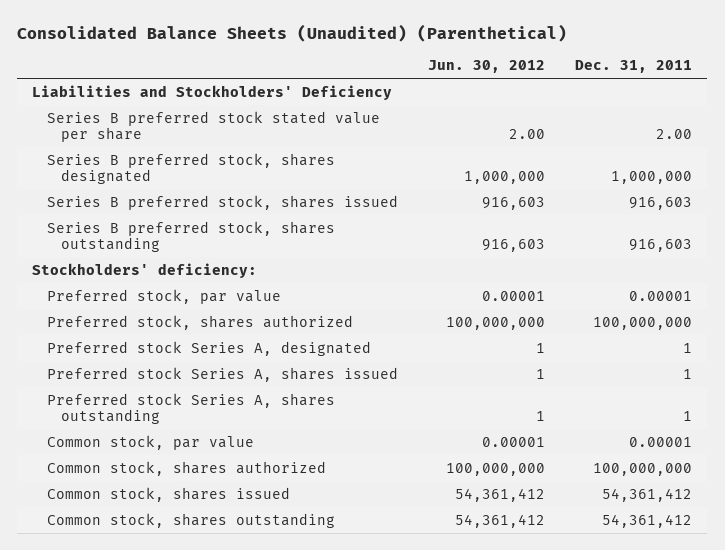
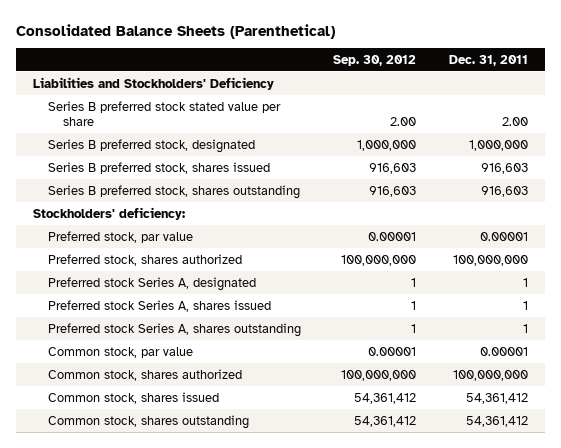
- Consolidated Balance Sheets (Unaudited) (Parenthetical)
+ Consolidated Balance Sheets (Parenthetical)
- | Jun. 30, 2012 | Dec. 31, 2011
+ | Sep. 30, 2012 | Dec. 31, 2011
- Series B preferred stock, shares designated | 1,000,000 | 1,000,000
+ Series B preferred stock, designated | 1,000,000 | 1,000,000

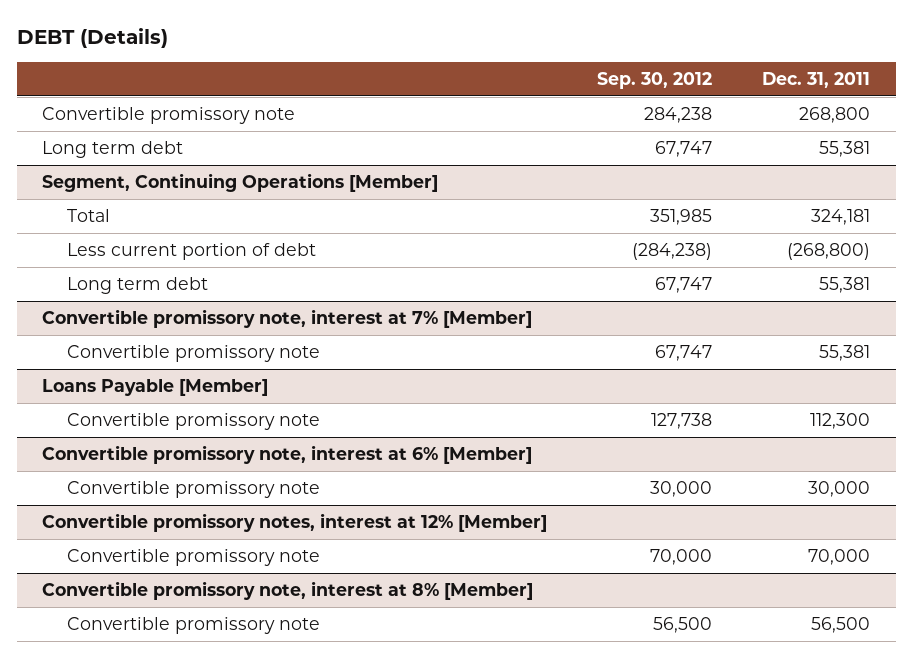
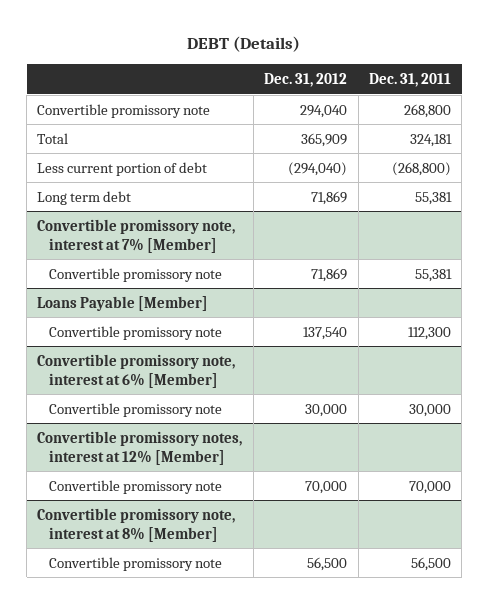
- | Sep. 30, 2012 | Dec. 31, 2011
+ | Dec. 31, 2012 | Dec. 31, 2011
- Long term debt | 67,747 | 55,381
- Segment, Continuing Operations [Member]

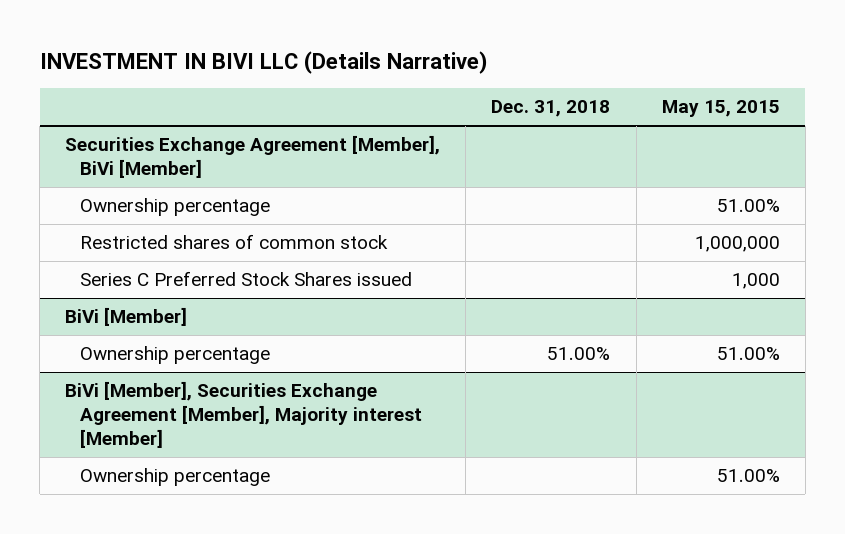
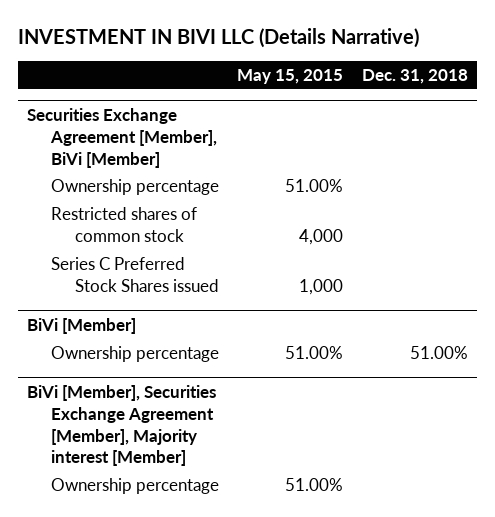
- | Dec. 31, 2018 | May 15, 2015
+ | May 15, 2015 | Dec. 31, 2018
@ Securities Exchange Agreement [Member], BiVi [Member]
- Restricted shares of common stock | | 1,000,000
+ Restricted shares of common stock | 4,000 |

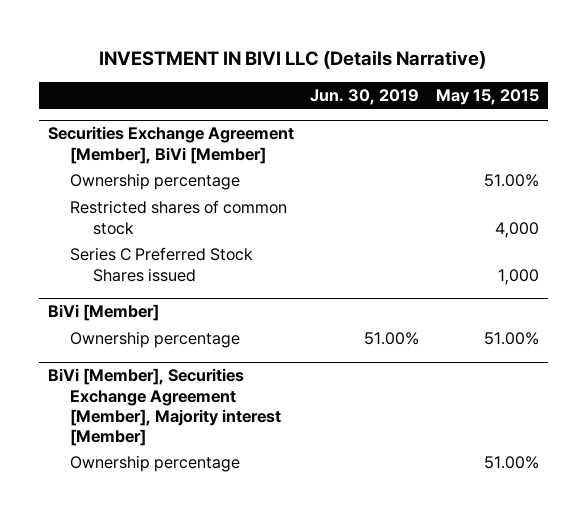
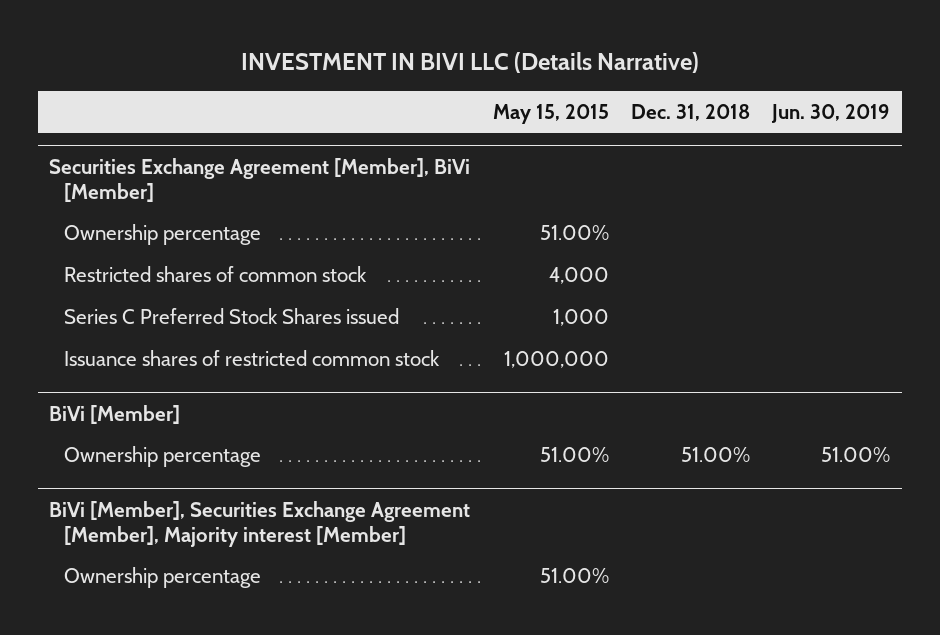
- | Jun. 30, 2019 | May 15, 2015
+ | May 15, 2015 | Dec. 31, 2018 | Jun. 30, 2019
@ Securities Exchange Agreement [Member], BiVi [Member]
+ Issuance shares of restricted common stock | 1,000,000 | |

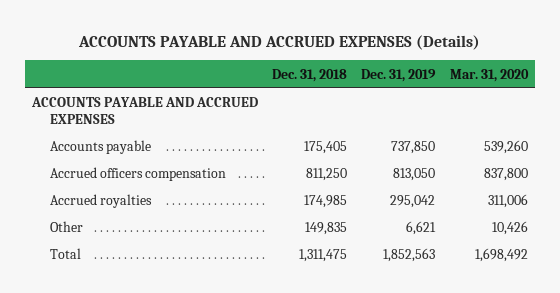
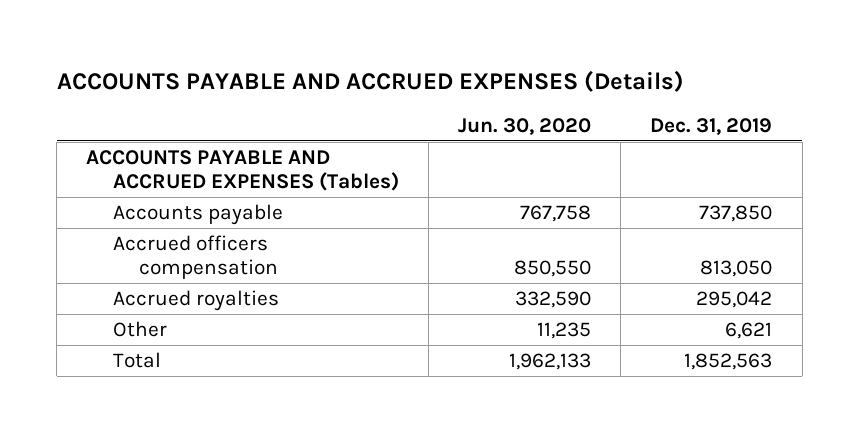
- | Dec. 31, 2018 | Dec. 31, 2019 | Mar. 31, 2020
+ | Jun. 30, 2020 | Dec. 31, 2019
- ACCOUNTS PAYABLE AND ACCRUED EXPENSES
+ ACCOUNTS PAYABLE AND ACCRUED EXPENSES (Tables)

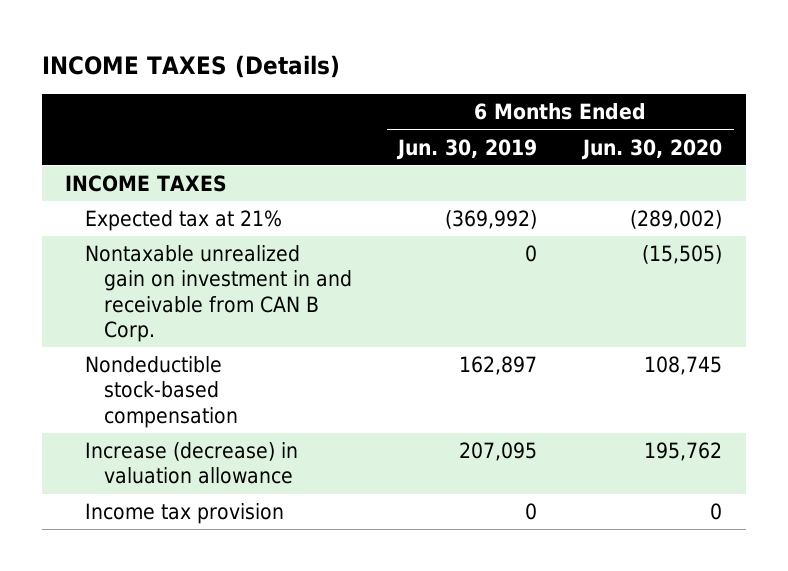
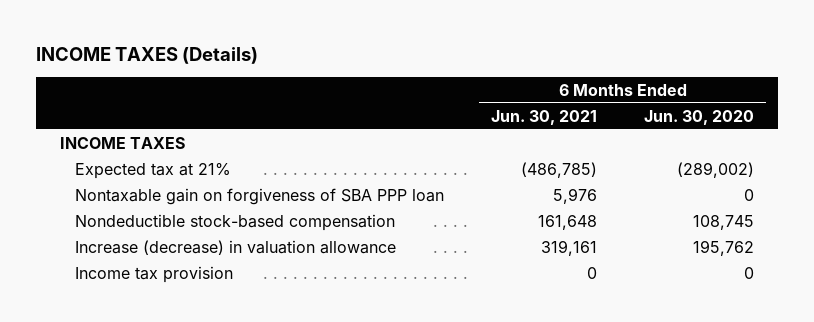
- | 6 Months Ended Jun. 30, 2019 | 6 Months Ended Jun. 30, 2020
+ | 6 Months Ended Jun. 30, 2021 | 6 Months Ended Jun. 30, 2020
- Nontaxable unrealized gain on investment in and receivable from CAN B Corp. | 0 | (15,505)
+ Nontaxable gain on forgiveness of SBA PPP loan | 5,976 | 0

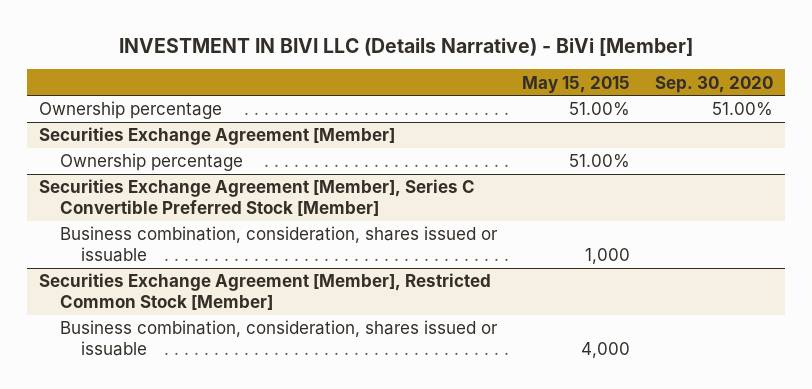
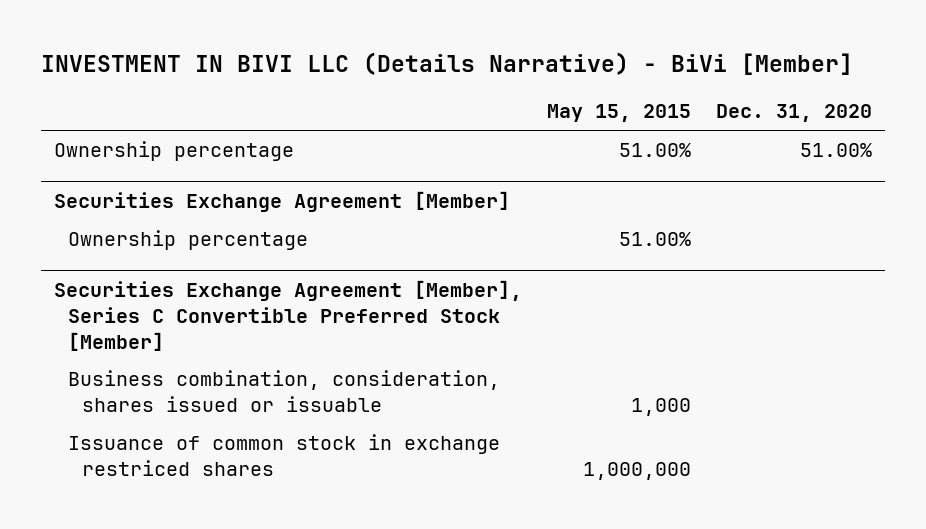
- | May 15, 2015 | Sep. 30, 2020
+ | May 15, 2015 | Dec. 31, 2020
- Securities Exchange Agreement [Member], Restricted Common Stock [Member]
- Business combination, consideration, shares issued or issuable | 4,000 |
@ Securities Exchange Agreement [Member], Series C Convertible Preferred Stock [Member]
+ Issuance of common stock in exchange restriced shares | 1,000,000 |

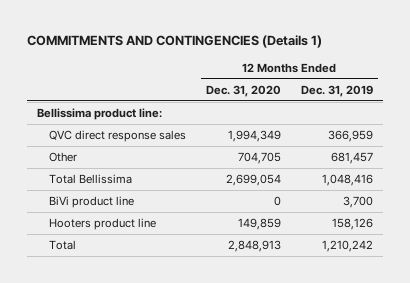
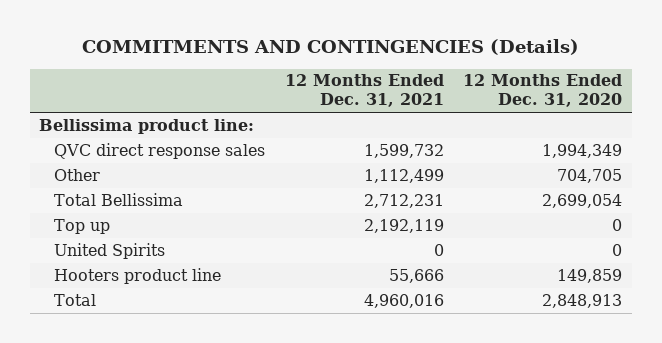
- COMMITMENTS AND CONTINGENCIES (Details 1)
+ COMMITMENTS AND CONTINGENCIES (Details)
- | 12 Months Ended Dec. 31, 2020 | 12 Months Ended Dec. 31, 2019
+ | 12 Months Ended Dec. 31, 2021 | 12 Months Ended Dec. 31, 2020
- BiVi product line | 0 | 3,700
+ Top up | 2,192,119 | 0
+ United Spirits | 0 | 0

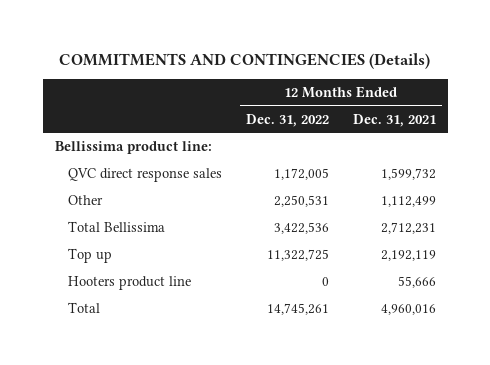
- | 12 Months Ended Dec. 31, 2021 | 12 Months Ended Dec. 31, 2020
+ | 12 Months Ended Dec. 31, 2022 | 12 Months Ended Dec. 31, 2021
- United Spirits | 0 | 0

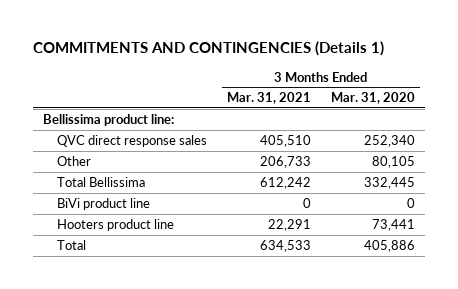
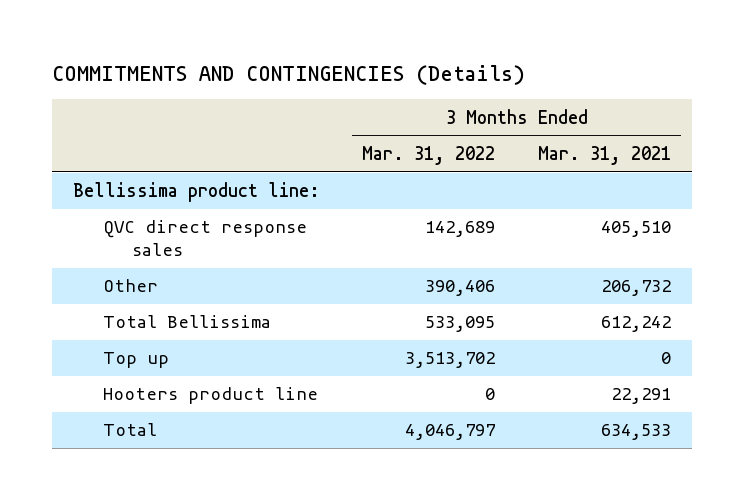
- COMMITMENTS AND CONTINGENCIES (Details 1)
+ COMMITMENTS AND CONTINGENCIES (Details)
- | 3 Months Ended Mar. 31, 2021 | 3 Months Ended Mar. 31, 2020
+ | 3 Months Ended Mar. 31, 2022 | 3 Months Ended Mar. 31, 2021
- Other | 206,733 | 80,105
+ Other | 390,406 | 206,732
- BiVi product line | 0 | 0
+ Top up | 3,513,702 | 0

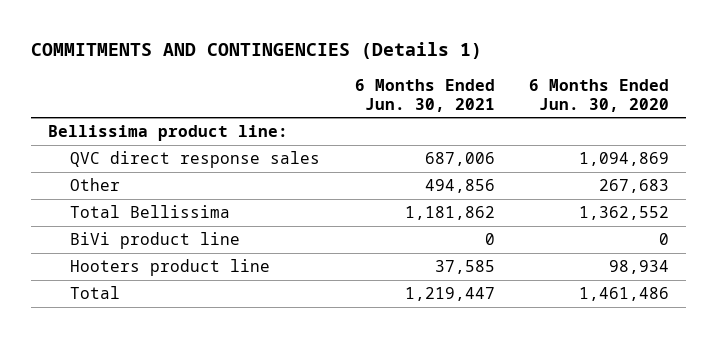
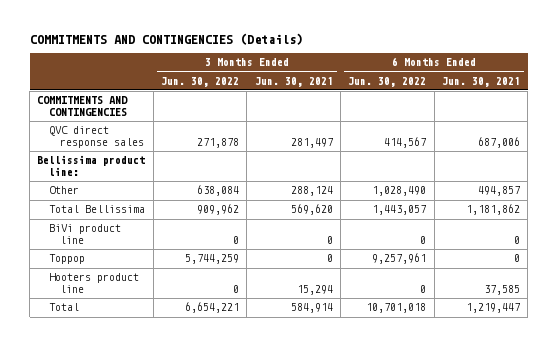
- COMMITMENTS AND CONTINGENCIES (Details 1)
+ COMMITMENTS AND CONTINGENCIES (Details)
- | 6 Months Ended Jun. 30, 2021 | 6 Months Ended Jun. 30, 2020
+ | 3 Months Ended Jun. 30, 2022 | 3 Months Ended Jun. 30, 2021 | 6 Months Ended Jun. 30, 2022 | 6 Months Ended Jun. 30, 2021
+ COMMITMENTS AND CONTINGENCIES
- Other | 494,856 | 267,683
moved down: Bellissima product line:
+ Other | 638,084 | 288,124 | 1,028,490 | 494,857
+ Toppop | 5,744,259 | 0 | 9,257,961 | 0

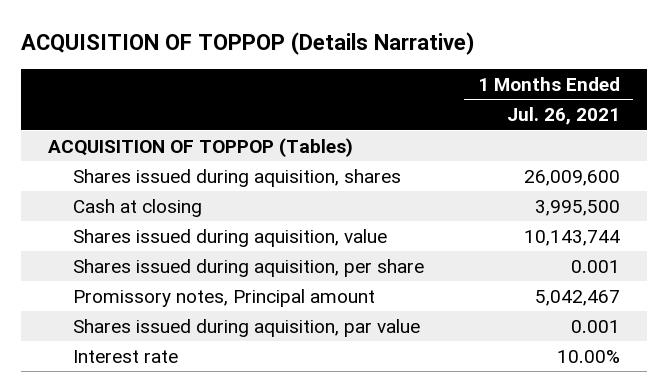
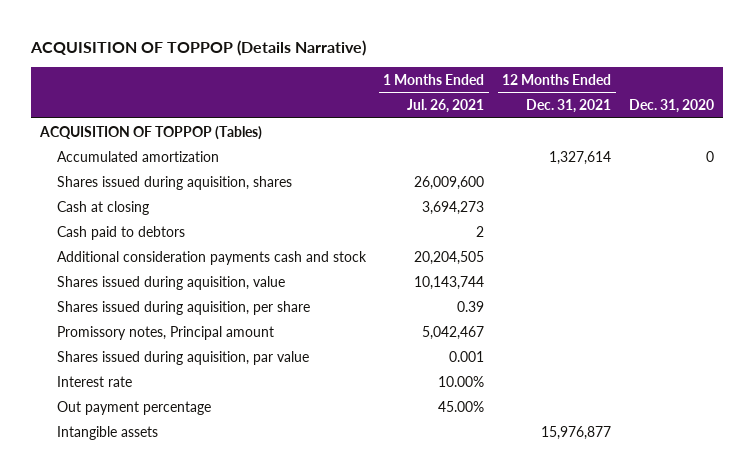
- | 1 Months Ended Jul. 26, 2021
+ | 1 Months Ended Jul. 26, 2021 | 12 Months Ended Dec. 31, 2021 | Dec. 31, 2020
+ Accumulated amortization | | 1,327,614 | 0
- Cash at closing | 3,995,500
+ Cash at closing | 3,694,273 | |
+ Cash paid to debtors | 2 | |
+ Additional consideration payments cash and stock | 20,204,505 | |
- Shares issued during aquisition, per share | 0.001
+ Shares issued during aquisition, per share | 0.39 | |
+ Out payment percentage | 45.00% | |
+ Intangible assets | | 15,976,877 |

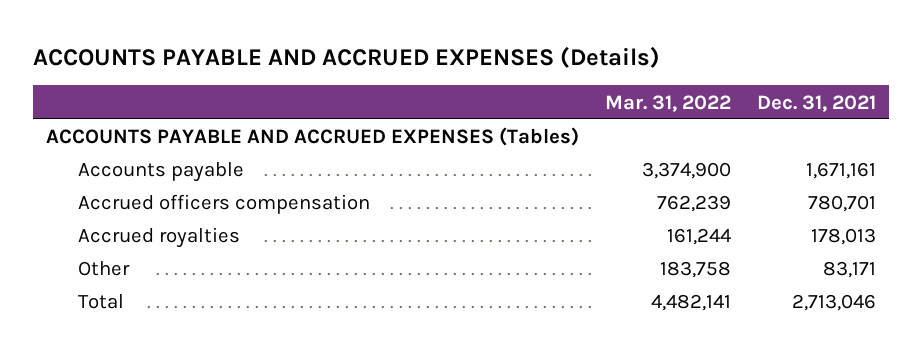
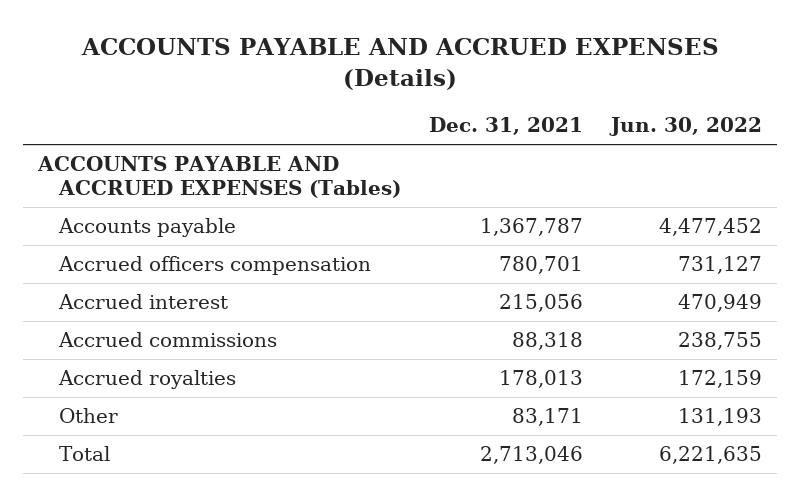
- | Mar. 31, 2022 | Dec. 31, 2021
+ | Dec. 31, 2021 | Jun. 30, 2022
- Accounts payable | 3,374,900 | 1,671,161
+ Accounts payable | 1,367,787 | 4,477,452
+ Accrued interest | 215,056 | 470,949
+ Accrued commissions | 88,318 | 238,755

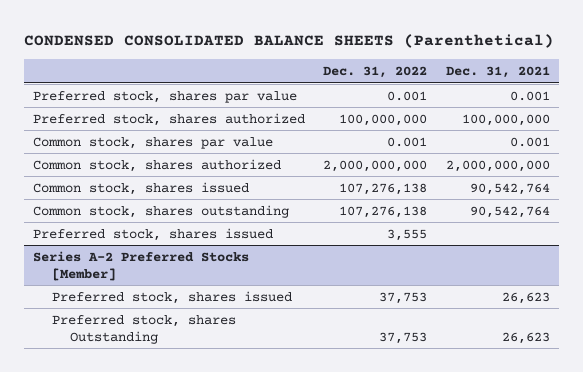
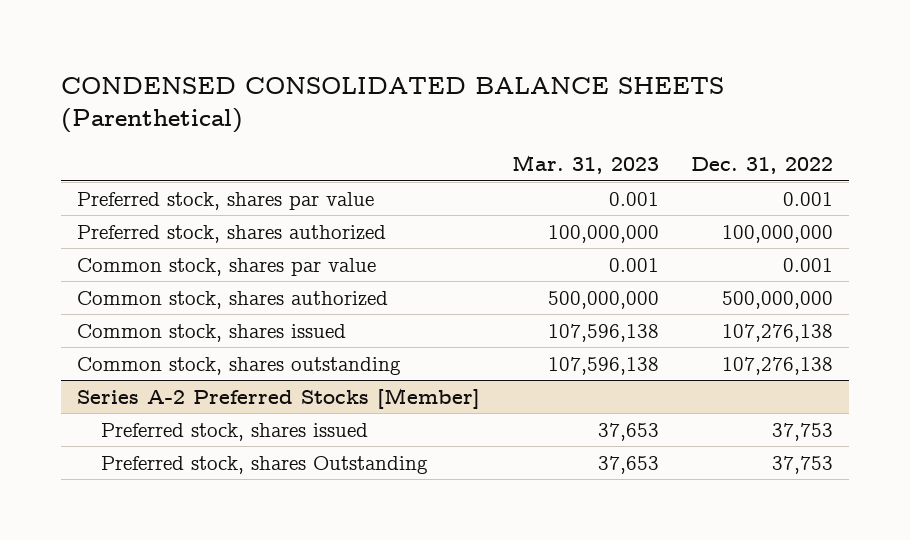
- | Dec. 31, 2022 | Dec. 31, 2021
+ | Mar. 31, 2023 | Dec. 31, 2022
- Common stock, shares authorized | 2,000,000,000 | 2,000,000,000
+ Common stock, shares authorized | 500,000,000 | 500,000,000
- Preferred stock, shares issued | 3,555 |

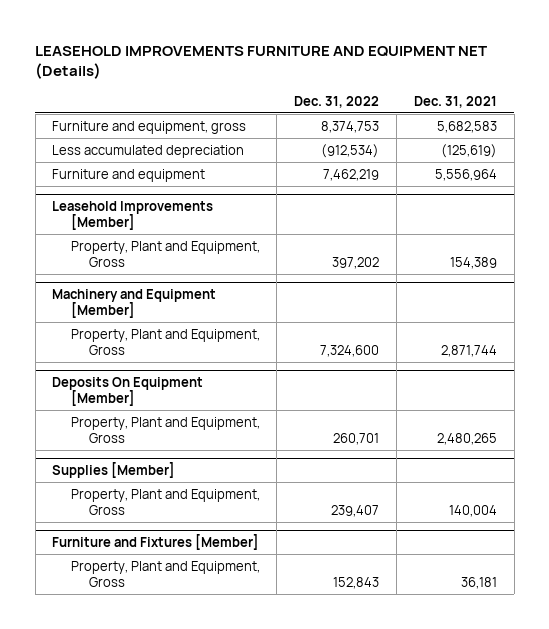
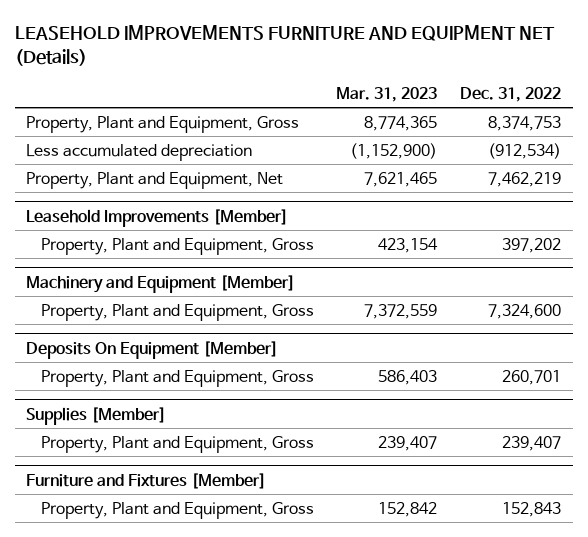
- | Dec. 31, 2022 | Dec. 31, 2021
+ | Mar. 31, 2023 | Dec. 31, 2022
- Furniture and equipment, gross | 8,374,753 | 5,682,583
+ Property, Plant and Equipment, Gross | 8,774,365 | 8,374,753
- Furniture and equipment | 7,462,219 | 5,556,964
+ Property, Plant and Equipment, Net | 7,621,465 | 7,462,219

